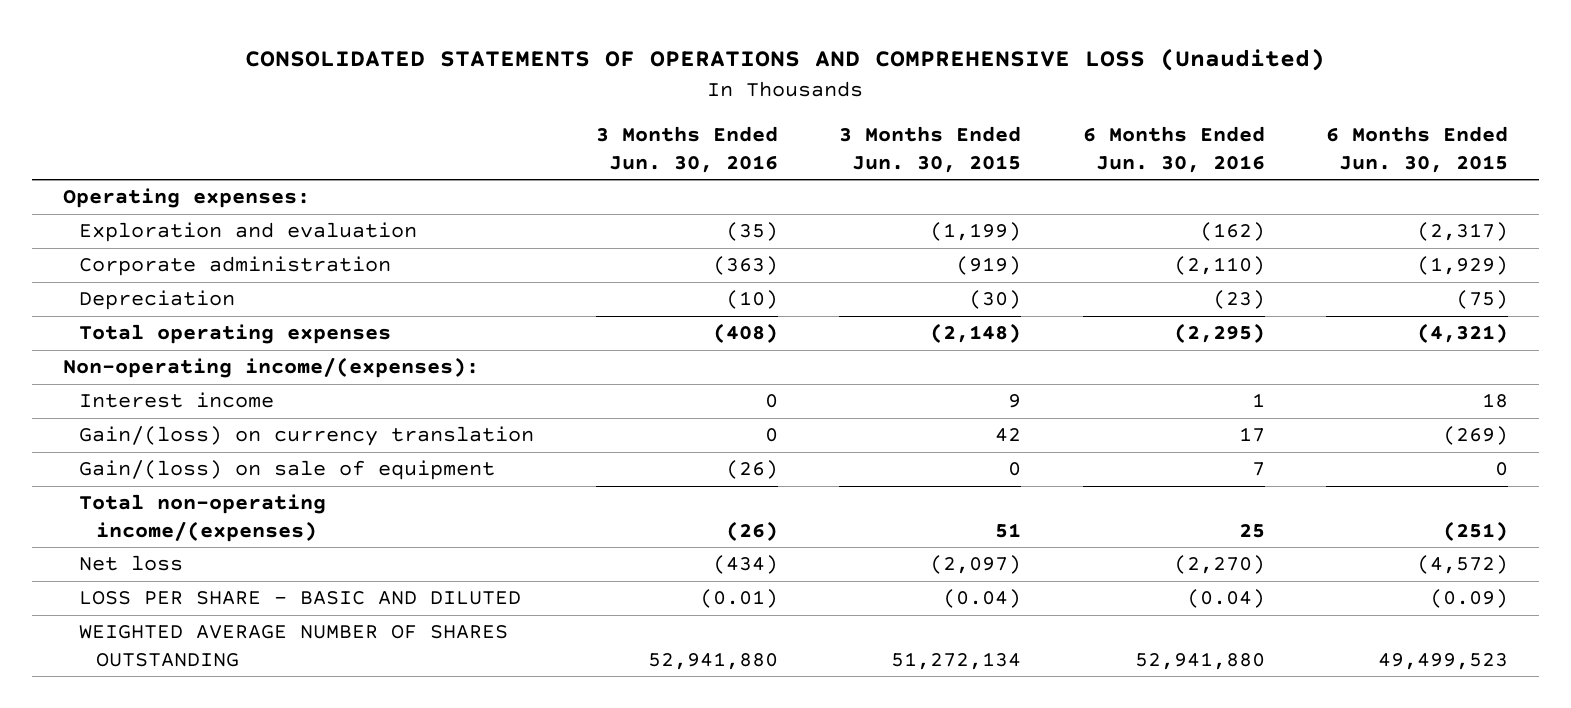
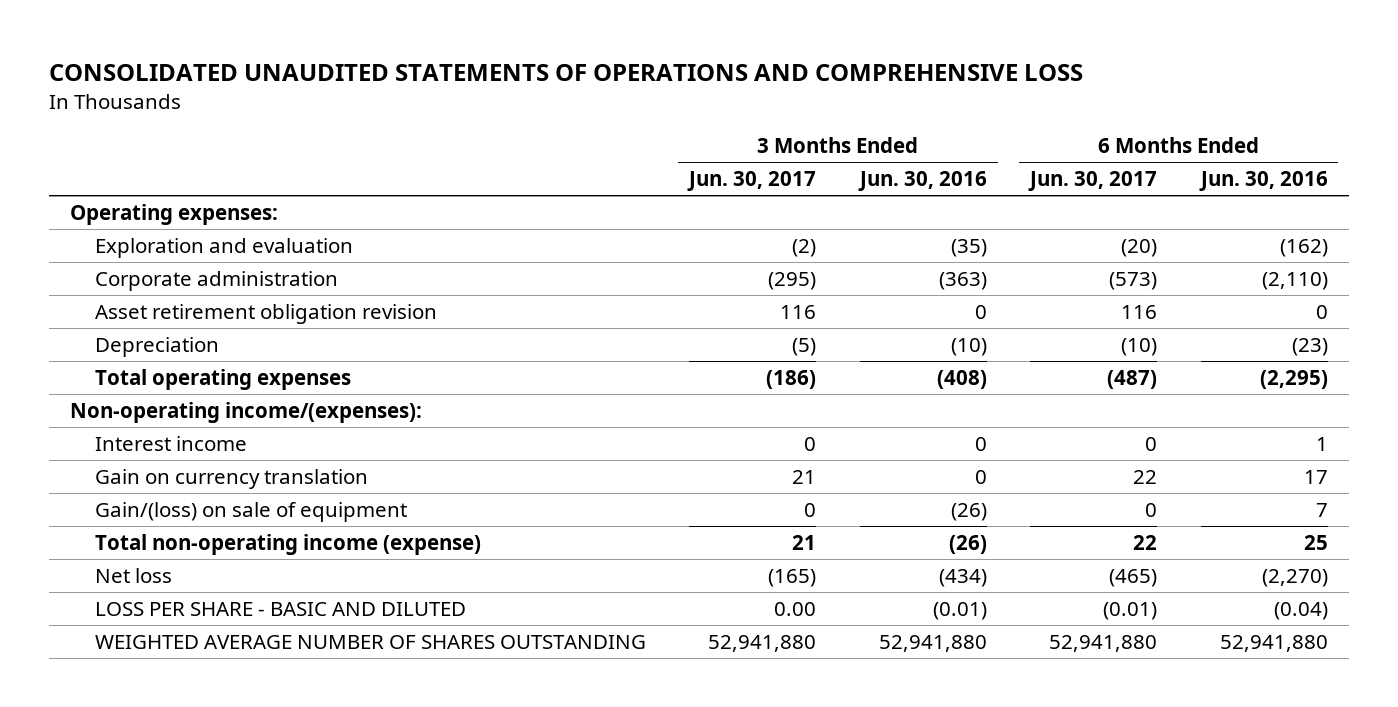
- CONSOLIDATED STATEMENTS OF OPERATIONS AND COMPREHENSIVE LOSS (Unaudited)
+ CONSOLIDATED UNAUDITED STATEMENTS OF OPERATIONS AND COMPREHENSIVE LOSS
- | 3 Months Ended Jun. 30, 2016 | 3 Months Ended Jun. 30, 2015 | 6 Months Ended Jun. 30, 2016 | 6 Months Ended Jun. 30, 2015
+ | 3 Months Ended Jun. 30, 2017 | 3 Months Ended Jun. 30, 2016 | 6 Months Ended Jun. 30, 2017 | 6 Months Ended Jun. 30, 2016
+ Asset retirement obligation revision | 116 | 0 | 116 | 0
- Gain/(loss) on currency translation | 0 | 42 | 17 | (269)
+ Gain on currency translation | 21 | 0 | 22 | 17
- Total non-operating income/(expenses) | (26) | 51 | 25 | (251)
+ Total non-operating income (expense) | 21 | (26) | 22 | 25

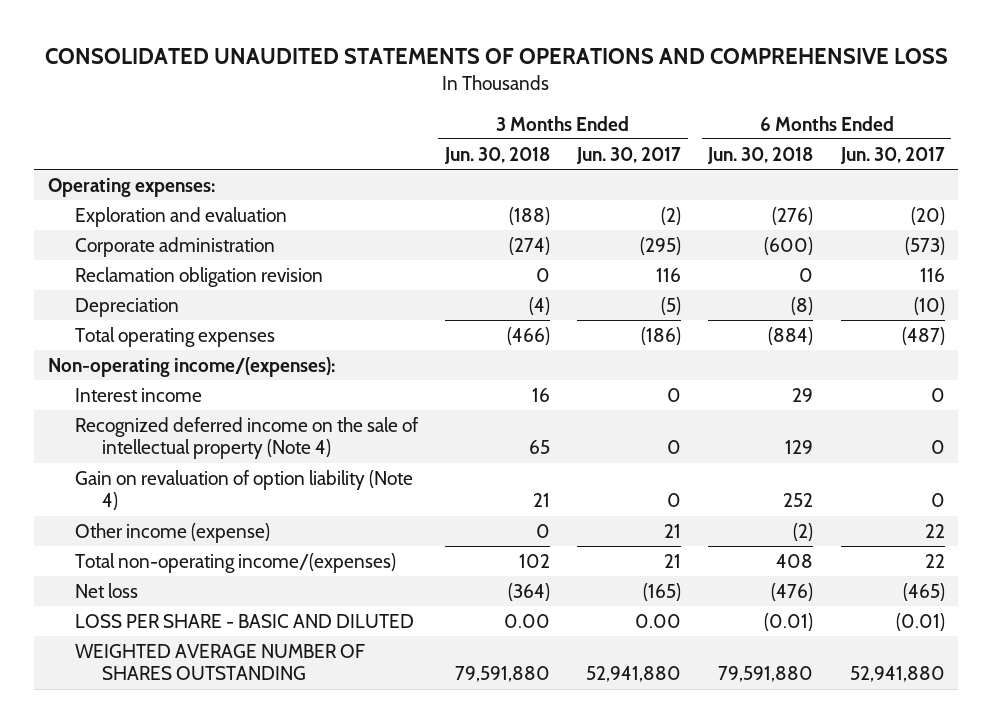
- | 3 Months Ended Jun. 30, 2017 | 3 Months Ended Jun. 30, 2016 | 6 Months Ended Jun. 30, 2017 | 6 Months Ended Jun. 30, 2016
+ | 3 Months Ended Jun. 30, 2018 | 3 Months Ended Jun. 30, 2017 | 6 Months Ended Jun. 30, 2018 | 6 Months Ended Jun. 30, 2017
- Asset retirement obligation revision | 116 | 0 | 116 | 0
+ Reclamation obligation revision | 0 | 116 | 0 | 116
- Gain on currency translation | 21 | 0 | 22 | 17
- Gain/(loss) on sale of equipment | 0 | (26) | 0 | 7
- Total non-operating income (expense) | 21 | (26) | 22 | 25
+ Recognized deferred income on the sale of intellectual property (Note 4) | 65 | 0 | 129 | 0
+ Gain on revaluation of option liability (Note 4) | 21 | 0 | 252 | 0
+ Other income (expense) | 0 | 21 | (2) | 22
+ Total non-operating income/(expenses) | 102 | 21 | 408 | 22

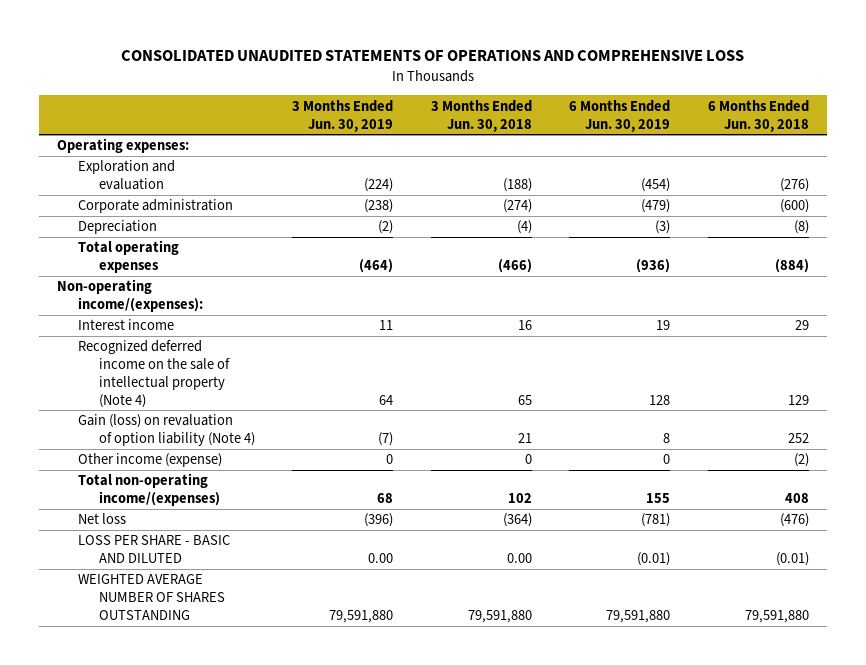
- | 3 Months Ended Jun. 30, 2018 | 3 Months Ended Jun. 30, 2017 | 6 Months Ended Jun. 30, 2018 | 6 Months Ended Jun. 30, 2017
+ | 3 Months Ended Jun. 30, 2019 | 3 Months Ended Jun. 30, 2018 | 6 Months Ended Jun. 30, 2019 | 6 Months Ended Jun. 30, 2018
- Reclamation obligation revision | 0 | 116 | 0 | 116
- Gain on revaluation of option liability (Note 4) | 21 | 0 | 252 | 0
+ Gain (loss) on revaluation of option liability (Note 4) | (7) | 21 | 8 | 252

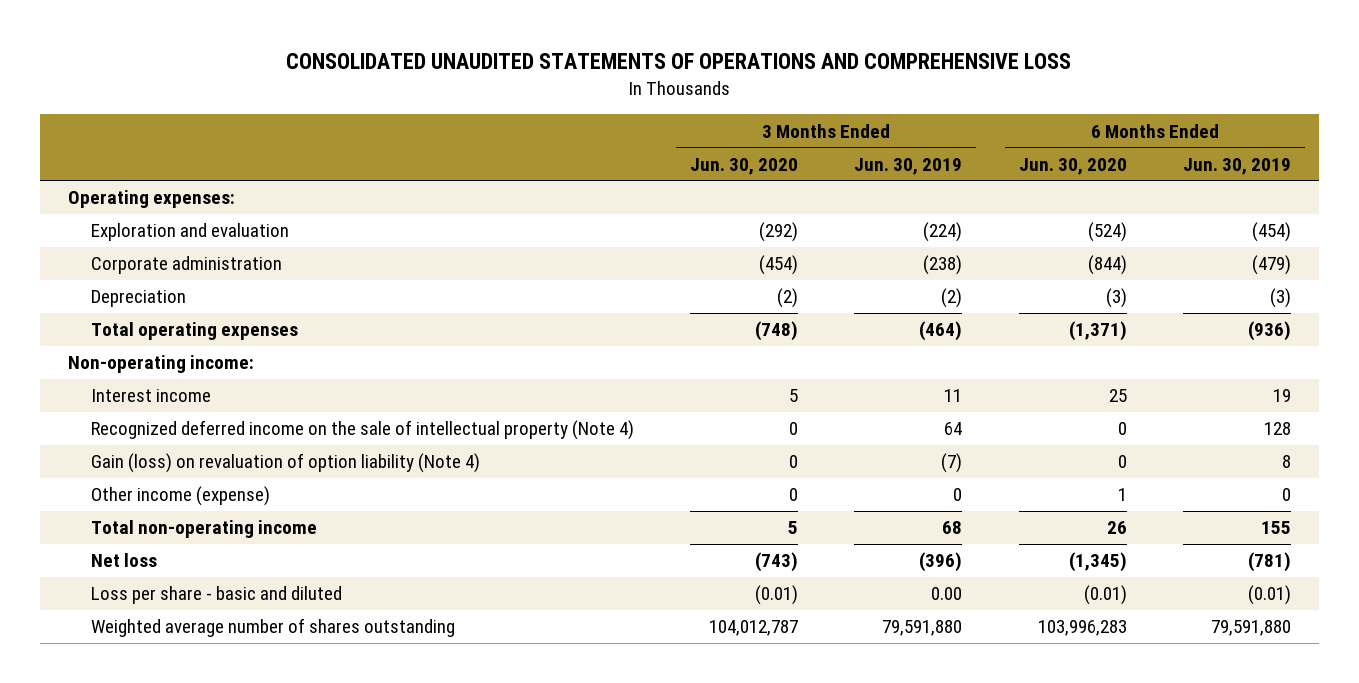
- | 3 Months Ended Jun. 30, 2019 | 3 Months Ended Jun. 30, 2018 | 6 Months Ended Jun. 30, 2019 | 6 Months Ended Jun. 30, 2018
+ | 3 Months Ended Jun. 30, 2020 | 3 Months Ended Jun. 30, 2019 | 6 Months Ended Jun. 30, 2020 | 6 Months Ended Jun. 30, 2019
- Non-operating income/(expenses):
+ Non-operating income:
- Total non-operating income/(expenses) | 68 | 102 | 155 | 408
+ Total non-operating income | 5 | 68 | 26 | 155
- LOSS PER SHARE - BASIC AND DILUTED | 0.00 | 0.00 | (0.01) | (0.01)
- WEIGHTED AVERAGE NUMBER OF SHARES OUTSTANDING | 79,591,880 | 79,591,880 | 79,591,880 | 79,591,880
+ Loss per share - basic and diluted | (0.01) | 0.00 | (0.01) | (0.01)
+ Weighted average number of shares outstanding | 104,012,787 | 79,591,880 | 103,996,283 | 79,591,880

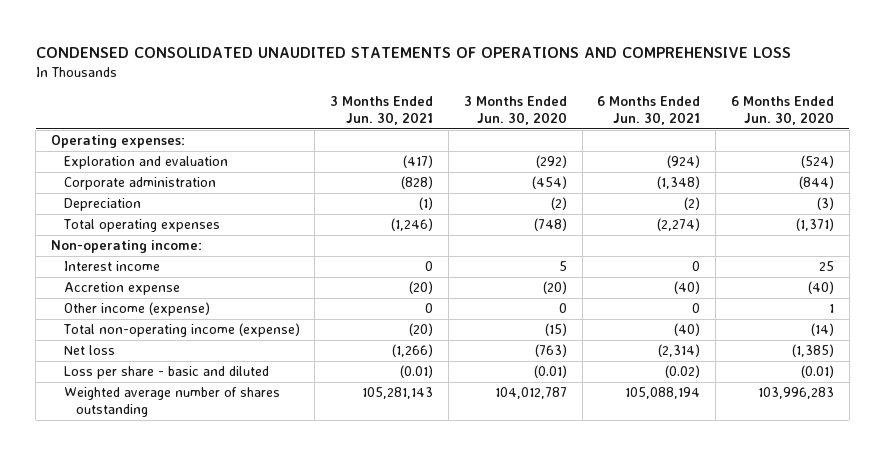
- CONSOLIDATED UNAUDITED STATEMENTS OF OPERATIONS AND COMPREHENSIVE LOSS
+ CONDENSED CONSOLIDATED UNAUDITED STATEMENTS OF OPERATIONS AND COMPREHENSIVE LOSS
- | 3 Months Ended Jun. 30, 2020 | 3 Months Ended Jun. 30, 2019 | 6 Months Ended Jun. 30, 2020 | 6 Months Ended Jun. 30, 2019
+ | 3 Months Ended Jun. 30, 2021 | 3 Months Ended Jun. 30, 2020 | 6 Months Ended Jun. 30, 2021 | 6 Months Ended Jun. 30, 2020
- Recognized deferred income on the sale of intellectual property (Note 4) | 0 | 64 | 0 | 128
- Gain (loss) on revaluation of option liability (Note 4) | 0 | (7) | 0 | 8
+ Accretion expense | (20) | (20) | (40) | (40)
- Total non-operating income | 5 | 68 | 26 | 155
- Net loss | (743) | (396) | (1,345) | (781)
+ Total non-operating income (expense) | (20) | (15) | (40) | (14)
+ Net loss | (1,266) | (763) | (2,314) | (1,385)

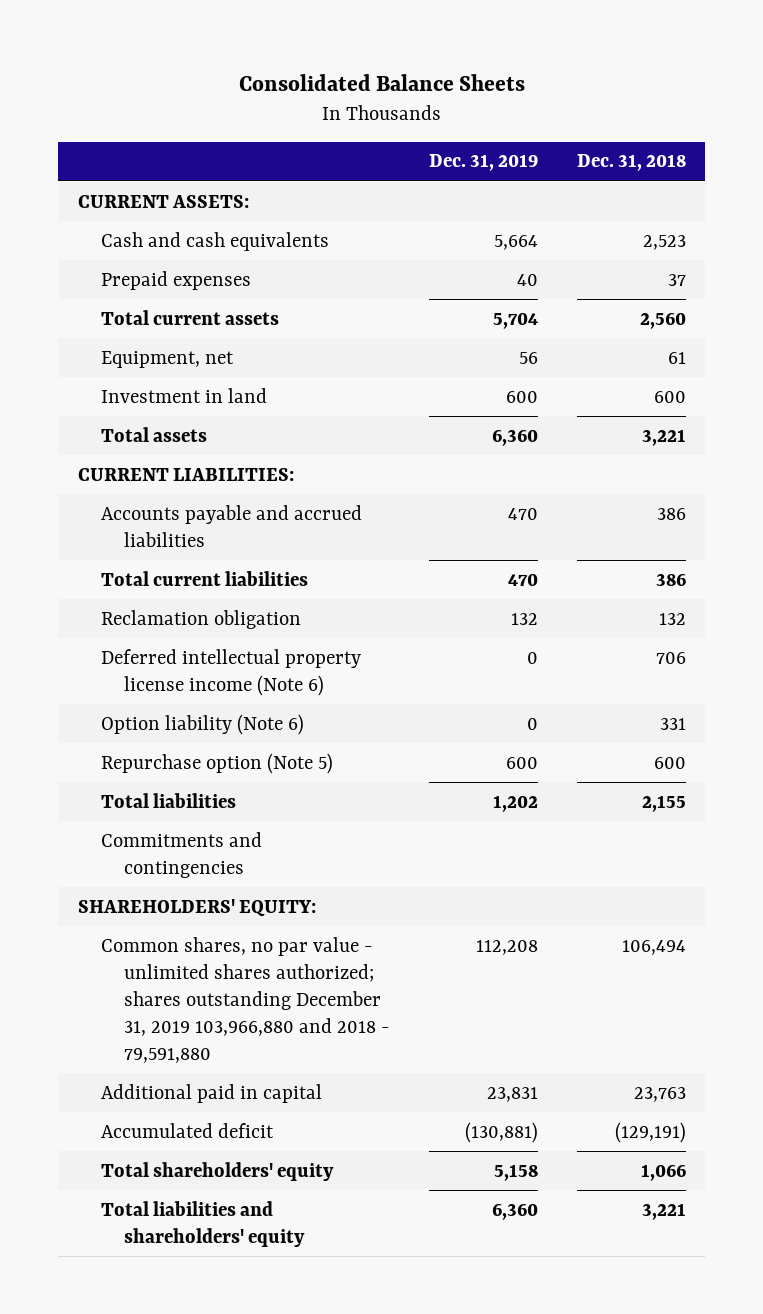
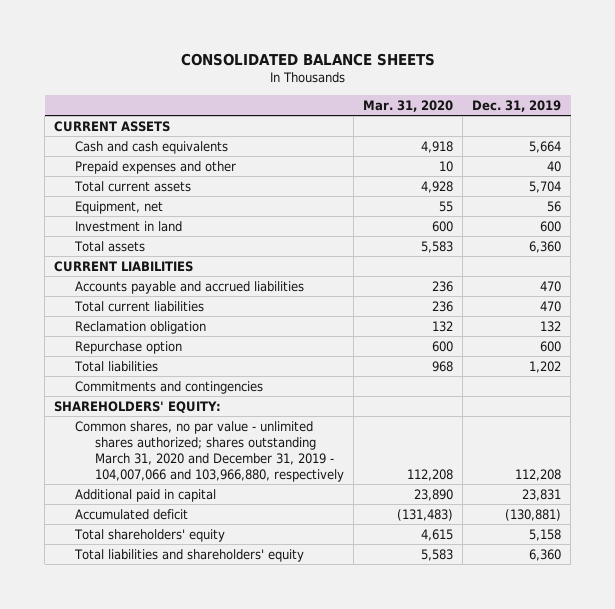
- Consolidated Balance Sheets
+ CONSOLIDATED BALANCE SHEETS
- | Dec. 31, 2019 | Dec. 31, 2018
+ | Mar. 31, 2020 | Dec. 31, 2019
- CURRENT ASSETS:
+ CURRENT ASSETS
- Prepaid expenses | 40 | 37
+ Prepaid expenses and other | 10 | 40
- CURRENT LIABILITIES:
+ CURRENT LIABILITIES
- Deferred intellectual property license income (Note 6) | 0 | 706
- Option liability (Note 6) | 0 | 331
- Repurchase option (Note 5) | 600 | 600
+ Repurchase option | 600 | 600
- Common shares, no par value - unlimited shares authorized; shares outstanding December 31, 2019 103,966,880 and 2018 - 79,591,880 | 112,208 | 106,494
+ Common shares, no par value - unlimited shares authorized; shares outstanding March 31, 2020 and December 31, 2019 - 104,007,066 and 103,966,880, respectively | 112,208 | 112,208

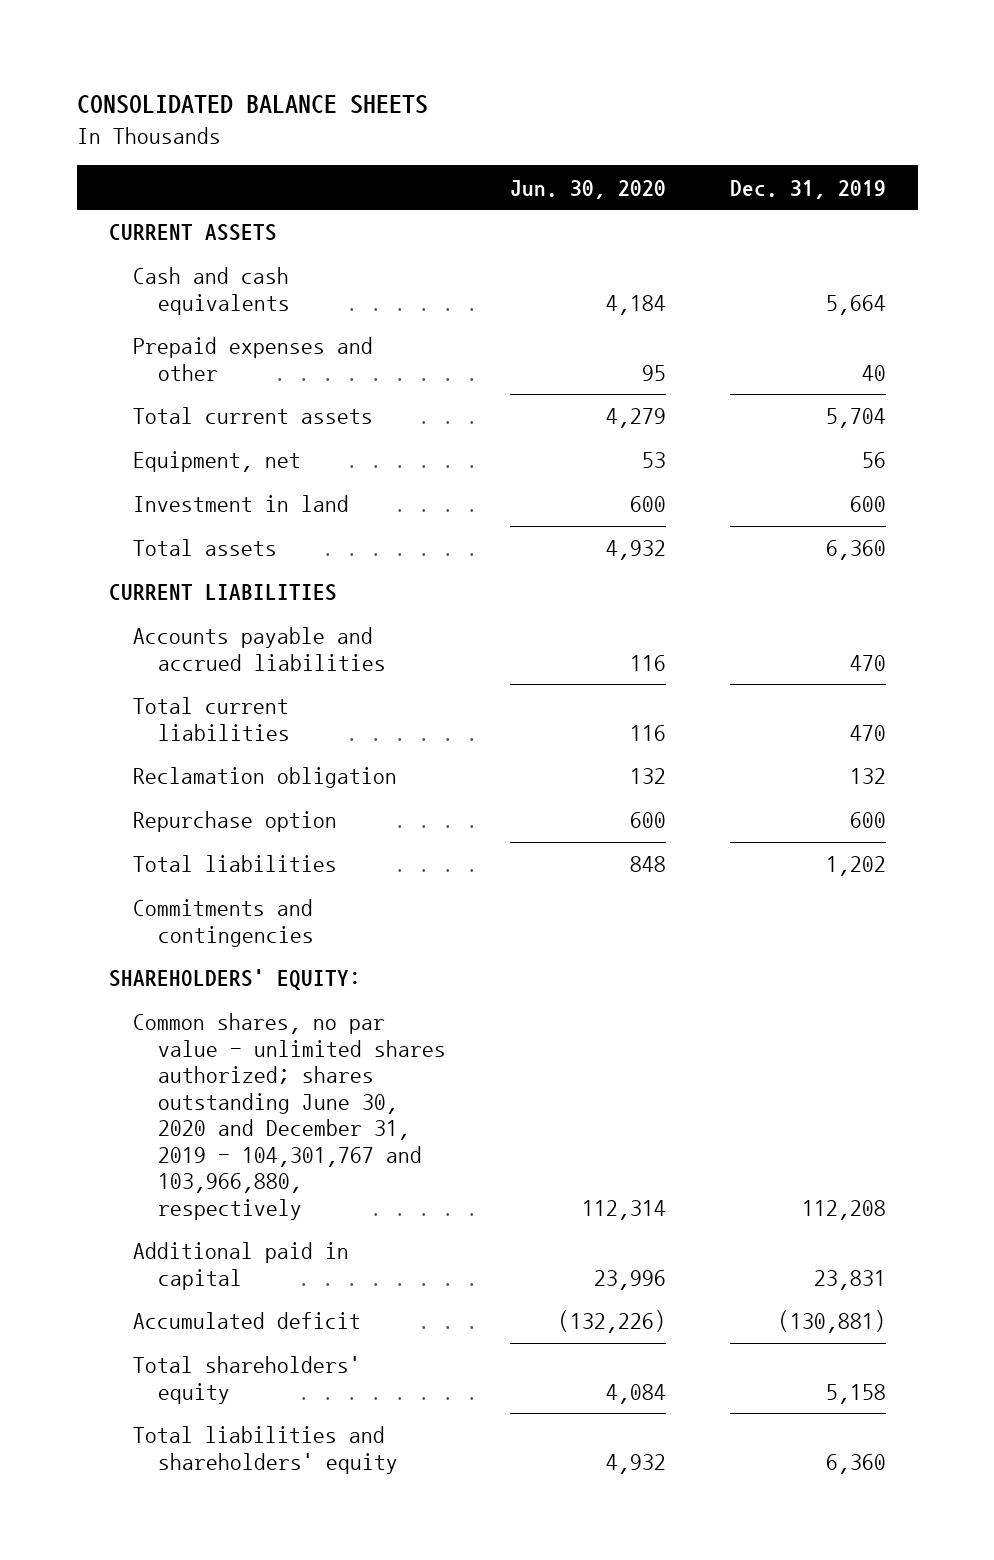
- | Mar. 31, 2020 | Dec. 31, 2019
+ | Jun. 30, 2020 | Dec. 31, 2019
- Common shares, no par value - unlimited shares authorized; shares outstanding March 31, 2020 and December 31, 2019 - 104,007,066 and 103,966,880, respectively | 112,208 | 112,208
+ Common shares, no par value - unlimited shares authorized; shares outstanding June 30, 2020 and December 31, 2019 - 104,301,767 and 103,966,880, respectively | 112,314 | 112,208

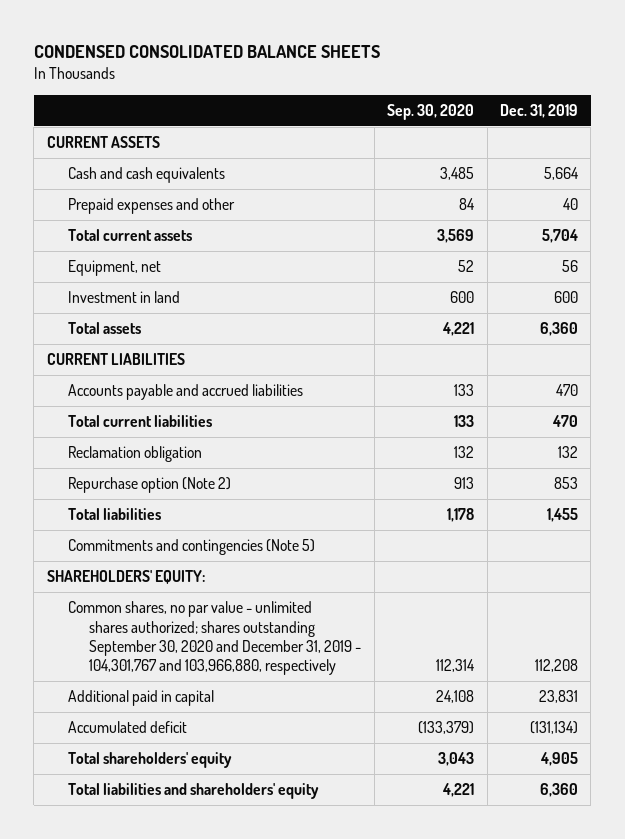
- CONSOLIDATED BALANCE SHEETS
+ CONDENSED CONSOLIDATED BALANCE SHEETS
- | Jun. 30, 2020 | Dec. 31, 2019
+ | Sep. 30, 2020 | Dec. 31, 2019
- Repurchase option | 600 | 600
- Total liabilities | 848 | 1,202
- Commitments and contingencies
+ Repurchase option (Note 2) | 913 | 853
+ Total liabilities | 1,178 | 1,455
+ Commitments and contingencies (Note 5)
- Common shares, no par value - unlimited shares authorized; shares outstanding June 30, 2020 and December 31, 2019 - 104,301,767 and 103,966,880, respectively | 112,314 | 112,208
+ Common shares, no par value - unlimited shares authorized; shares outstanding September 30, 2020 and December 31, 2019 - 104,301,767 and 103,966,880, respectively | 112,314 | 112,208
- Accumulated deficit | (132,226) | (130,881)
- Total shareholders' equity | 4,084 | 5,158
+ Accumulated deficit | (133,379) | (131,134)
+ Total shareholders' equity | 3,043 | 4,905

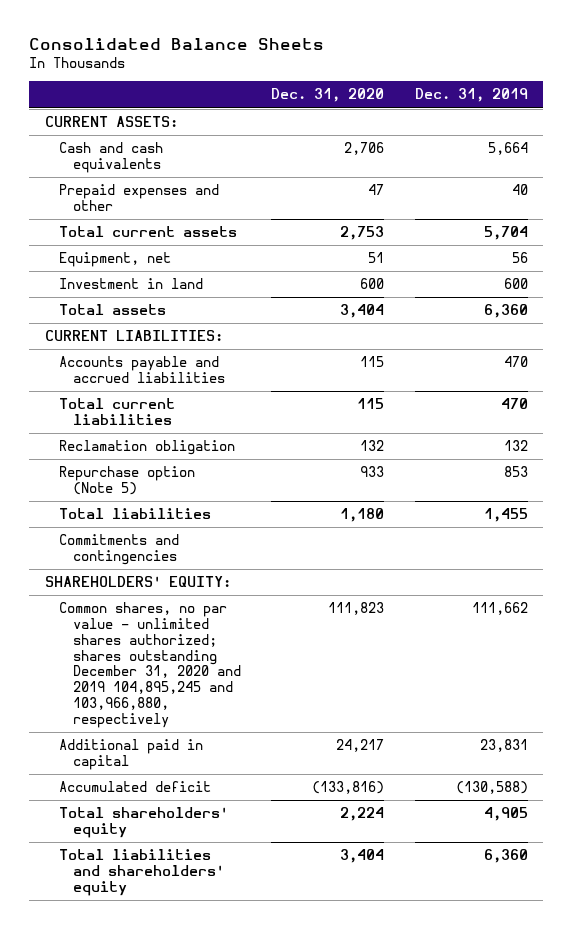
- CONDENSED CONSOLIDATED BALANCE SHEETS
+ Consolidated Balance Sheets
- | Sep. 30, 2020 | Dec. 31, 2019
+ | Dec. 31, 2020 | Dec. 31, 2019
- CURRENT ASSETS
+ CURRENT ASSETS:
- CURRENT LIABILITIES
+ CURRENT LIABILITIES:
- Repurchase option (Note 2) | 913 | 853
+ Repurchase option (Note 5) | 933 | 853
- Commitments and contingencies (Note 5)
+ Commitments and contingencies
- Common shares, no par value - unlimited shares authorized; shares outstanding September 30, 2020 and December 31, 2019 - 104,301,767 and 103,966,880, respectively | 112,314 | 112,208
+ Common shares, no par value - unlimited shares authorized; shares outstanding December 31, 2020 and 2019 104,895,245 and 103,966,880, respectively | 111,823 | 111,662
- Accumulated deficit | (133,379) | (131,134)
+ Accumulated deficit | (133,816) | (130,588)

